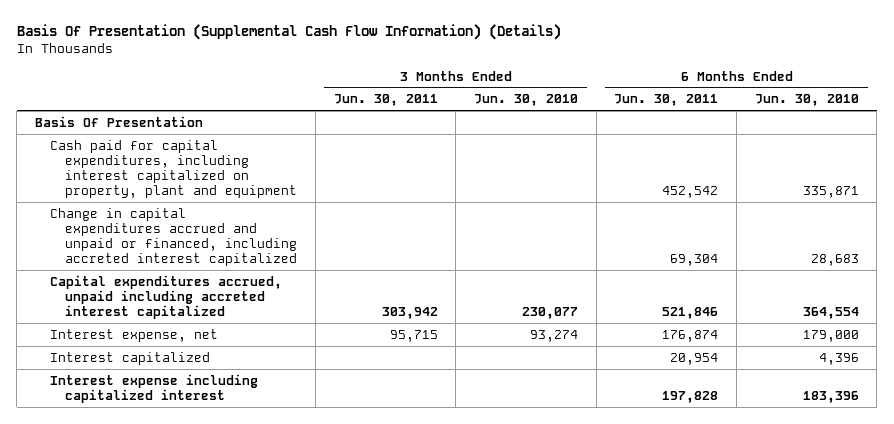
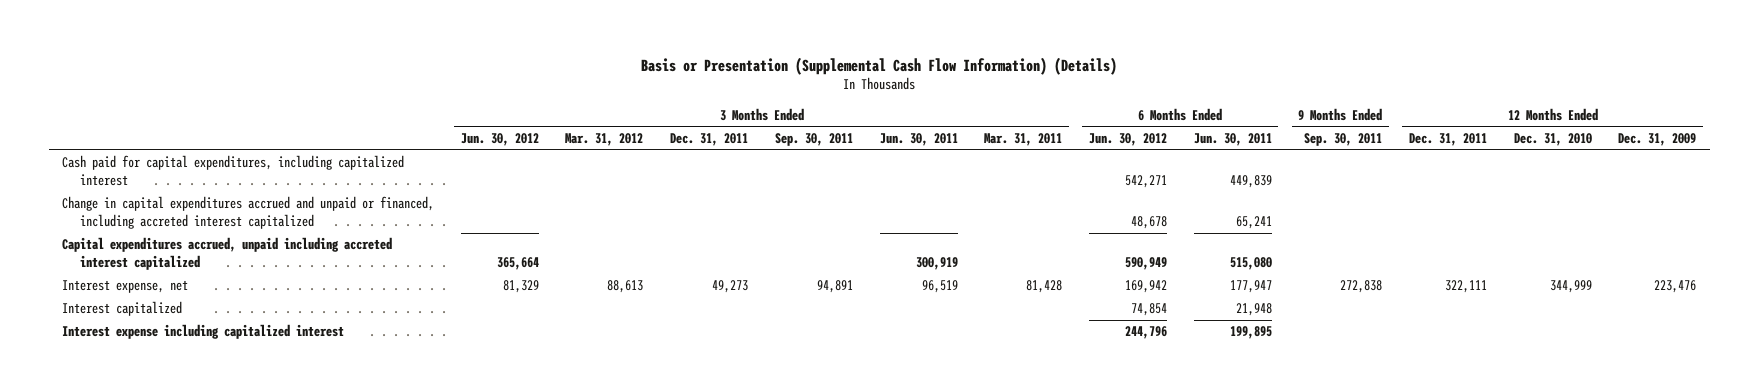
- Basis Of Presentation (Supplemental Cash Flow Information) (Details)
+ Basis or Presentation (Supplemental Cash Flow Information) (Details)
- | 3 Months Ended Jun. 30, 2011 | 3 Months Ended Jun. 30, 2010 | 6 Months Ended Jun. 30, 2011 | 6 Months Ended Jun. 30, 2010
+ | 3 Months Ended Jun. 30, 2012 | 3 Months Ended Mar. 31, 2012 | 3 Months Ended Dec. 31, 2011 | 3 Months Ended Sep. 30, 2011 | 3 Months Ended Jun. 30, 2011 | 3 Months Ended Mar. 31, 2011 | 6 Months Ended Jun. 30, 2012 | 6 Months Ended Jun. 30, 2011 | 9 Months Ended Sep. 30, 2011 | 12 Months Ended Dec. 31, 2011 | 12 Months Ended Dec. 31, 2010 | 12 Months Ended Dec. 31, 2009
- Basis Of Presentation
- Cash paid for capital expenditures, including interest capitalized on property, plant and equipment | | | 452,542 | 335,871
- Change in capital expenditures accrued and unpaid or financed, including accreted interest capitalized | | | 69,304 | 28,683
- Capital expenditures accrued, unpaid including accreted interest capitalized | 303,942 | 230,077 | 521,846 | 364,554
- Interest expense, net | 95,715 | 93,274 | 176,874 | 179,000
- Interest capitalized | | | 20,954 | 4,396
- Interest expense including capitalized interest | | | 197,828 | 183,396
+ Cash paid for capital expenditures, including capitalized interest | | | | | | | 542,271 | 449,839 | | | |
+ Change in capital expenditures accrued and unpaid or financed, including accreted interest capitalized | | | | | | | 48,678 | 65,241 | | | |
+ Capital expenditures accrued, unpaid including accreted interest capitalized | 365,664 | | | | 300,919 | | 590,949 | 515,080 | | | |
+ Interest expense, net | 81,329 | 88,613 | 49,273 | 94,891 | 96,519 | 81,428 | 169,942 | 177,947 | 272,838 | 322,111 | 344,999 | 223,476
+ Interest capitalized | | | | | | | 74,854 | 21,948 | | | |
+ Interest expense including capitalized interest | | | | | | | 244,796 | 199,895 | | | |

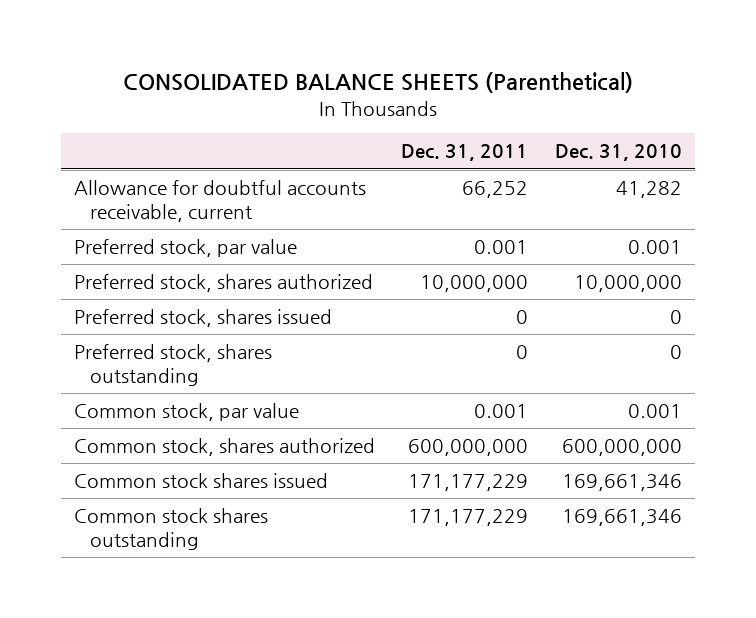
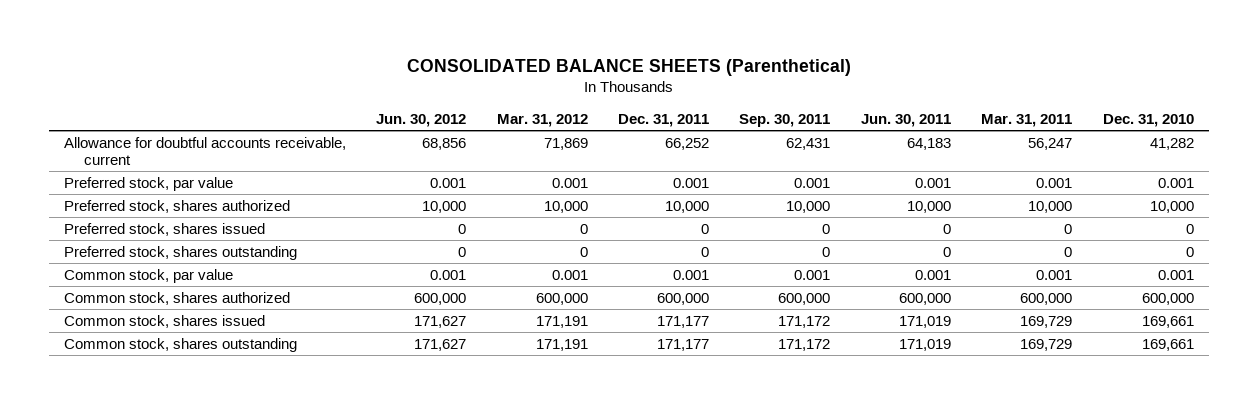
- | Dec. 31, 2011 | Dec. 31, 2010
+ | Jun. 30, 2012 | Mar. 31, 2012 | Dec. 31, 2011 | Sep. 30, 2011 | Jun. 30, 2011 | Mar. 31, 2011 | Dec. 31, 2010
- Preferred stock, shares authorized | 10,000,000 | 10,000,000
+ Preferred stock, shares authorized | 10,000 | 10,000 | 10,000 | 10,000 | 10,000 | 10,000 | 10,000
- Common stock, shares authorized | 600,000,000 | 600,000,000
- Common stock shares issued | 171,177,229 | 169,661,346
- Common stock shares outstanding | 171,177,229 | 169,661,346
+ Common stock, shares authorized | 600,000 | 600,000 | 600,000 | 600,000 | 600,000 | 600,000 | 600,000
+ Common stock, shares issued | 171,627 | 171,191 | 171,177 | 171,172 | 171,019 | 169,729 | 169,661
+ Common stock, shares outstanding | 171,627 | 171,191 | 171,177 | 171,172 | 171,019 | 169,729 | 169,661

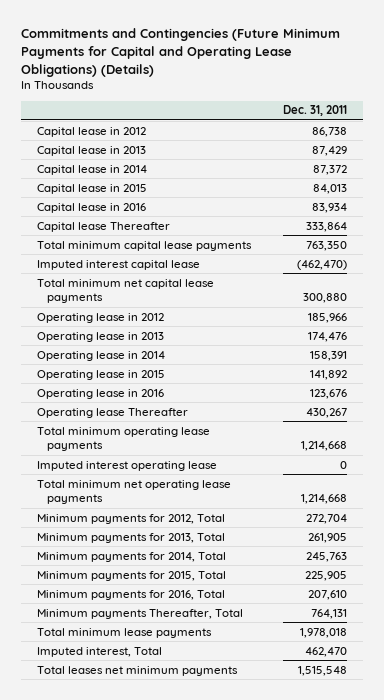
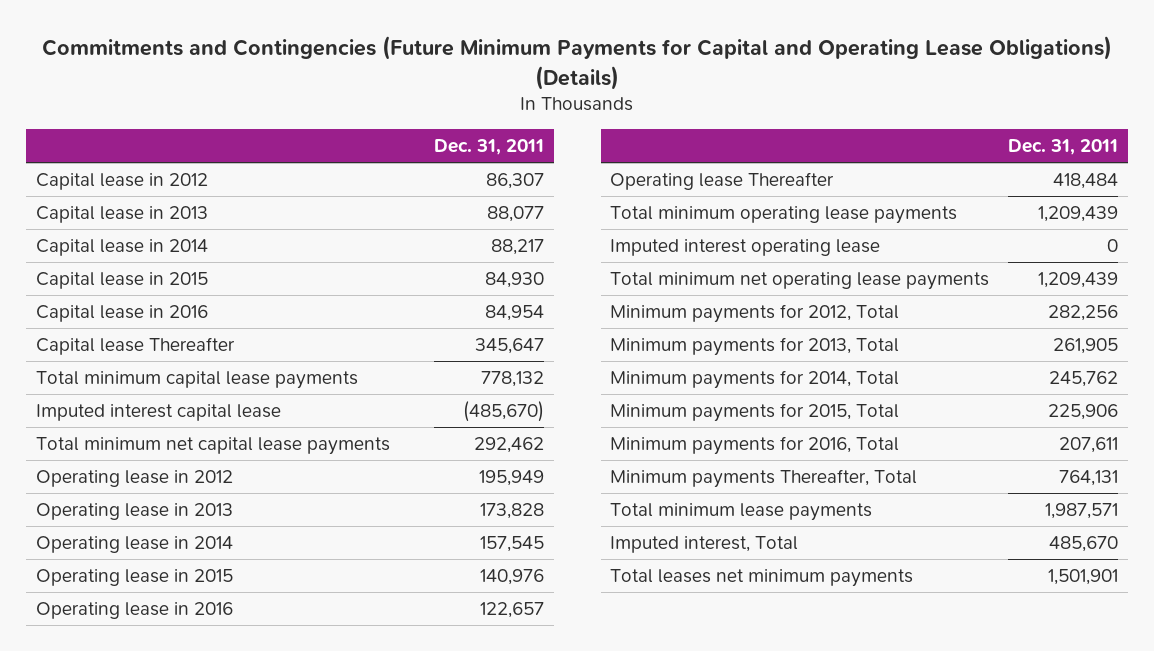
- Capital lease in 2012 | 86,738
- Capital lease in 2013 | 87,429
- Capital lease in 2014 | 87,372
- Capital lease in 2015 | 84,013
- Capital lease in 2016 | 83,934
- Capital lease Thereafter | 333,864
- Total minimum capital lease payments | 763,350
- Imputed interest capital lease | (462,470)
- Total minimum net capital lease payments | 300,880
- Operating lease in 2012 | 185,966
- Operating lease in 2013 | 174,476
- Operating lease in 2014 | 158,391
- Operating lease in 2015 | 141,892
- Operating lease in 2016 | 123,676
- Operating lease Thereafter | 430,267
- Total minimum operating lease payments | 1,214,668
+ Capital lease in 2012 | 86,307
+ Capital lease in 2013 | 88,077
+ Capital lease in 2014 | 88,217
+ Capital lease in 2015 | 84,930
+ Capital lease in 2016 | 84,954
+ Capital lease Thereafter | 345,647
+ Total minimum capital lease payments | 778,132
+ Imputed interest capital lease | (485,670)
+ Total minimum net capital lease payments | 292,462
+ Operating lease in 2012 | 195,949
+ Operating lease in 2013 | 173,828
+ Operating lease in 2014 | 157,545
+ Operating lease in 2015 | 140,976
+ Operating lease in 2016 | 122,657
+ Operating lease Thereafter | 418,484
+ Total minimum operating lease payments | 1,209,439
- Total minimum net operating lease payments | 1,214,668
- Minimum payments for 2012, Total | 272,704
+ Total minimum net operating lease payments | 1,209,439
+ Minimum payments for 2012, Total | 282,256
- Minimum payments for 2014, Total | 245,763
- Minimum payments for 2015, Total | 225,905
- Minimum payments for 2016, Total | 207,610
+ Minimum payments for 2014, Total | 245,762
+ Minimum payments for 2015, Total | 225,906
+ Minimum payments for 2016, Total | 207,611
- Total minimum lease payments | 1,978,018
- Imputed interest, Total | 462,470
- Total leases net minimum payments | 1,515,548
+ Total minimum lease payments | 1,987,571
+ Imputed interest, Total | 485,670
+ Total leases net minimum payments | 1,501,901

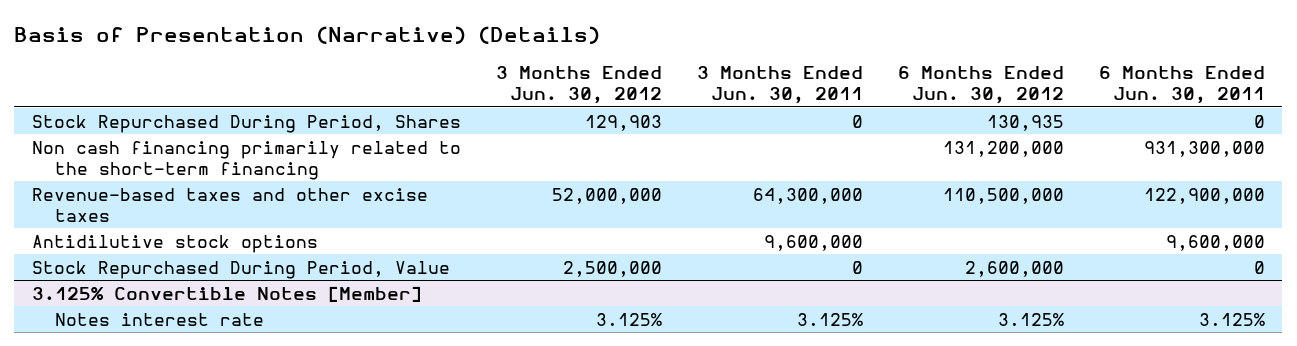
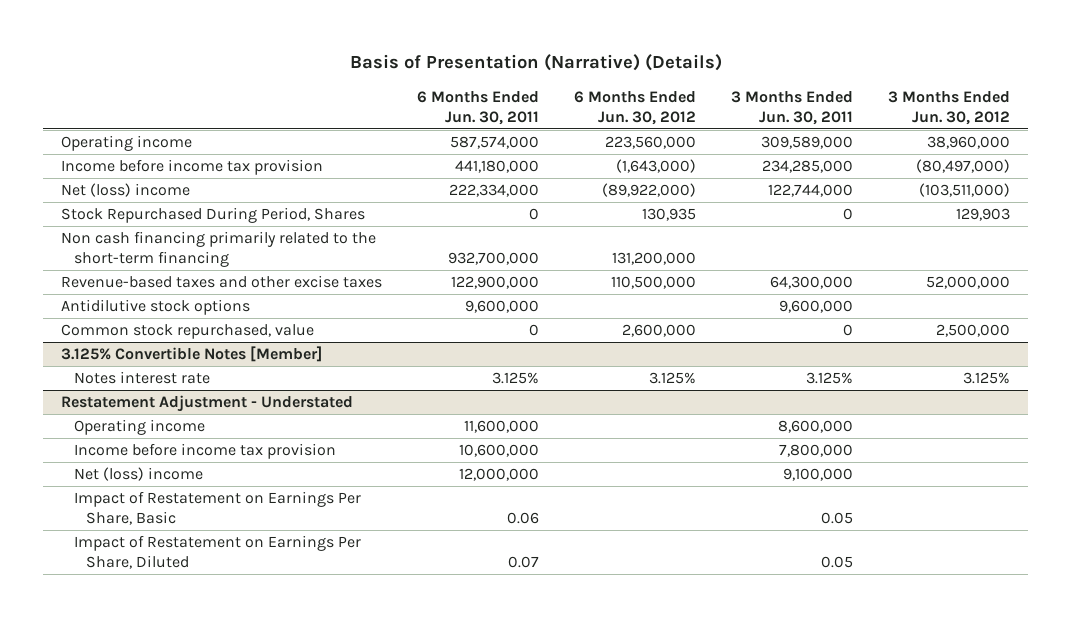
- | 3 Months Ended Jun. 30, 2012 | 3 Months Ended Jun. 30, 2011 | 6 Months Ended Jun. 30, 2012 | 6 Months Ended Jun. 30, 2011
+ | 6 Months Ended Jun. 30, 2011 | 6 Months Ended Jun. 30, 2012 | 3 Months Ended Jun. 30, 2011 | 3 Months Ended Jun. 30, 2012
+ Operating income | 587,574,000 | 223,560,000 | 309,589,000 | 38,960,000
+ Income before income tax provision | 441,180,000 | (1,643,000) | 234,285,000 | (80,497,000)
+ Net (loss) income | 222,334,000 | (89,922,000) | 122,744,000 | (103,511,000)
- Non cash financing primarily related to the short-term financing | | | 131,200,000 | 931,300,000
+ Non cash financing primarily related to the short-term financing | 932,700,000 | 131,200,000 | |
- Stock Repurchased During Period, Value | 2,500,000 | 0 | 2,600,000 | 0
+ Common stock repurchased, value | 0 | 2,600,000 | 0 | 2,500,000
+ Restatement Adjustment - Understated
+ Operating income | 11,600,000 | | 8,600,000 |
+ Income before income tax provision | 10,600,000 | | 7,800,000 |
+ Net (loss) income | 12,000,000 | | 9,100,000 |
+ Impact of Restatement on Earnings Per Share, Basic | 0.06 | | 0.05 |
+ Impact of Restatement on Earnings Per Share, Diluted | 0.07 | | 0.05 |

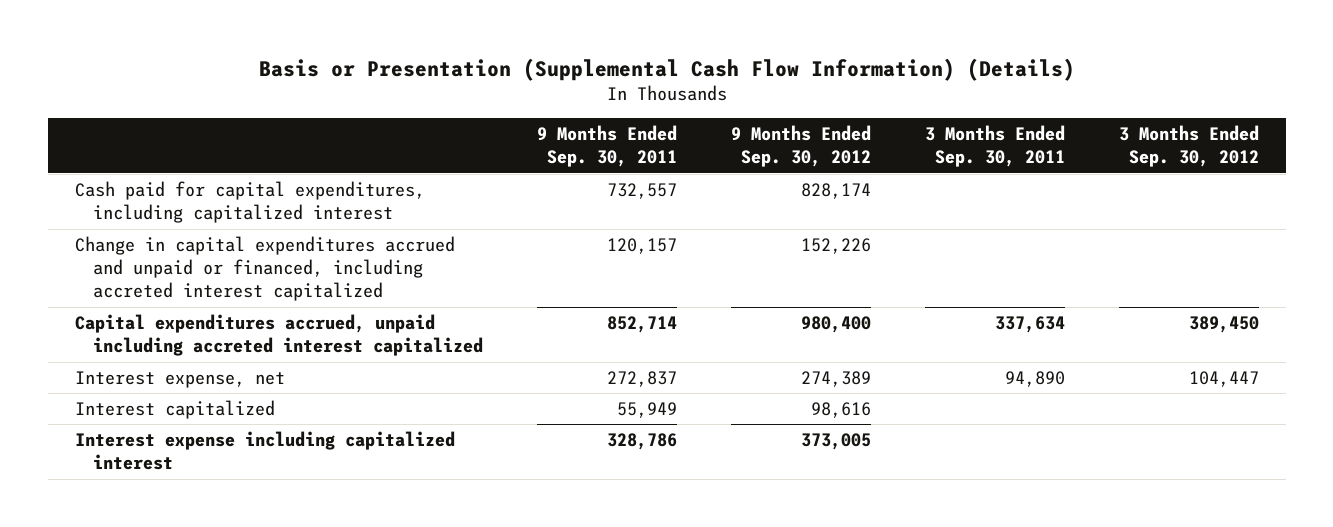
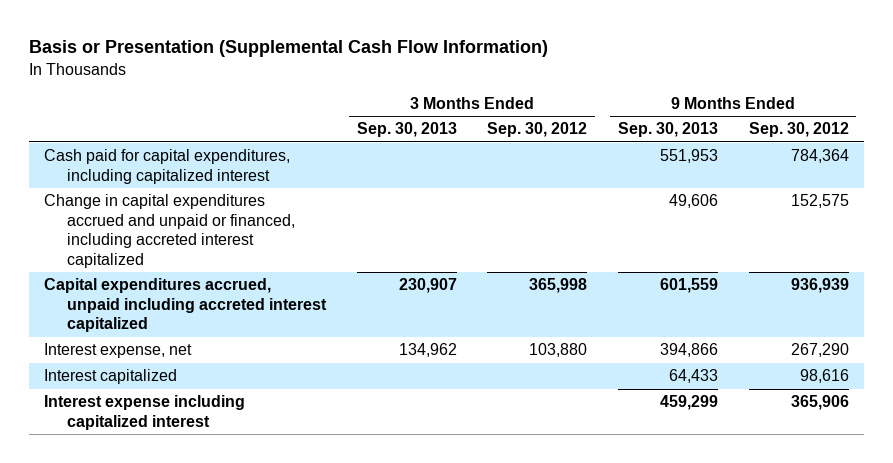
- Basis or Presentation (Supplemental Cash Flow Information) (Details)
+ Basis or Presentation (Supplemental Cash Flow Information)
- | 9 Months Ended Sep. 30, 2011 | 9 Months Ended Sep. 30, 2012 | 3 Months Ended Sep. 30, 2011 | 3 Months Ended Sep. 30, 2012
+ | 3 Months Ended Sep. 30, 2013 | 3 Months Ended Sep. 30, 2012 | 9 Months Ended Sep. 30, 2013 | 9 Months Ended Sep. 30, 2012
- Cash paid for capital expenditures, including capitalized interest | 732,557 | 828,174 | |
- Change in capital expenditures accrued and unpaid or financed, including accreted interest capitalized | 120,157 | 152,226 | |
- Capital expenditures accrued, unpaid including accreted interest capitalized | 852,714 | 980,400 | 337,634 | 389,450
- Interest expense, net | 272,837 | 274,389 | 94,890 | 104,447
+ Cash paid for capital expenditures, including capitalized interest | | | 551,953 | 784,364
+ Change in capital expenditures accrued and unpaid or financed, including accreted interest capitalized | | | 49,606 | 152,575
+ Capital expenditures accrued, unpaid including accreted interest capitalized | 230,907 | 365,998 | 601,559 | 936,939
+ Interest expense, net | 134,962 | 103,880 | 394,866 | 267,290
- Interest expense including capitalized interest | 328,786 | 373,005 | |
+ Interest expense including capitalized interest | | | 459,299 | 365,906

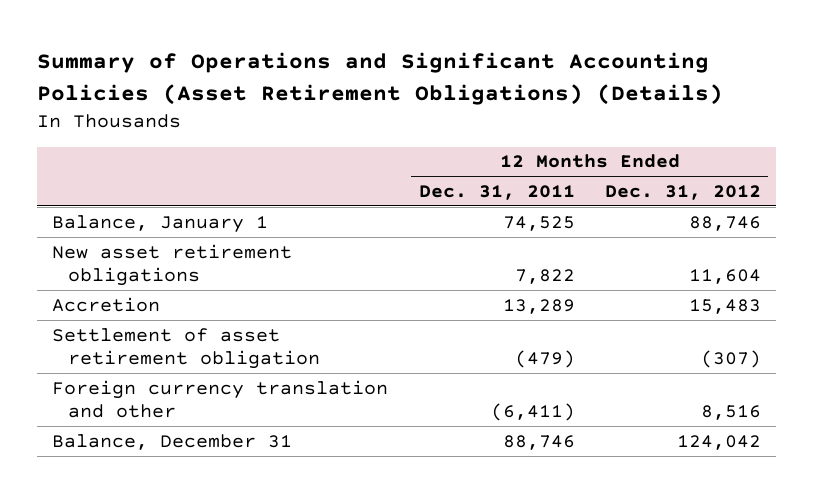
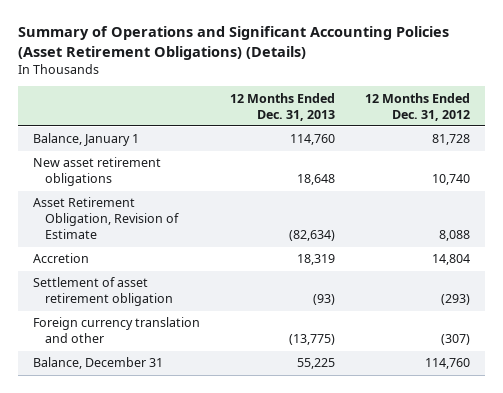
- | 12 Months Ended Dec. 31, 2011 | 12 Months Ended Dec. 31, 2012
+ | 12 Months Ended Dec. 31, 2013 | 12 Months Ended Dec. 31, 2012
- Balance, January 1 | 74,525 | 88,746
- New asset retirement obligations | 7,822 | 11,604
- Accretion | 13,289 | 15,483
- Settlement of asset retirement obligation | (479) | (307)
- Foreign currency translation and other | (6,411) | 8,516
- Balance, December 31 | 88,746 | 124,042
+ Balance, January 1 | 114,760 | 81,728
+ New asset retirement obligations | 18,648 | 10,740
+ Asset Retirement Obligation, Revision of Estimate | (82,634) | 8,088
+ Accretion | 18,319 | 14,804
+ Settlement of asset retirement obligation | (93) | (293)
+ Foreign currency translation and other | (13,775) | (307)
+ Balance, December 31 | 55,225 | 114,760

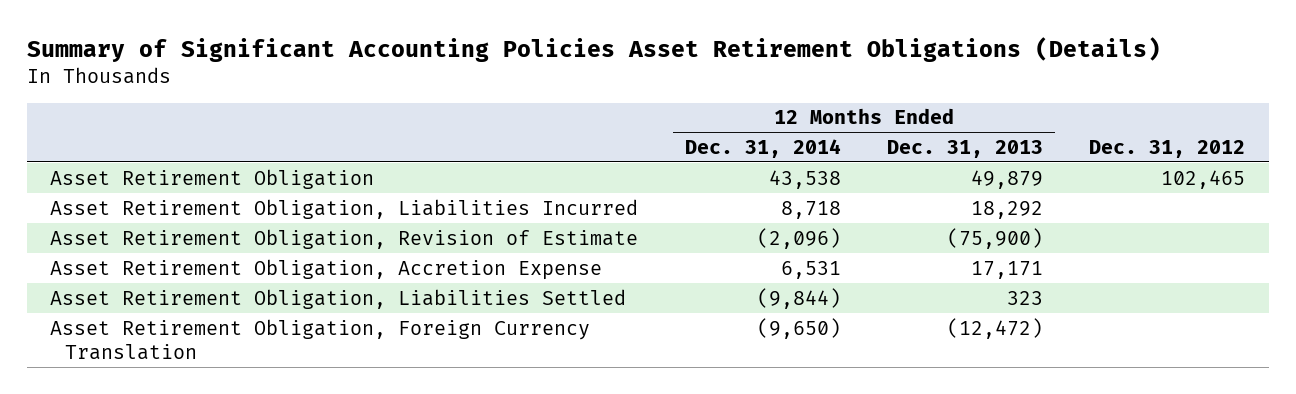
- Summary of Operations and Significant Accounting Policies (Asset Retirement Obligations) (Details)
+ Summary of Significant Accounting Policies Asset Retirement Obligations (Details)
- | 12 Months Ended Dec. 31, 2013 | 12 Months Ended Dec. 31, 2012
+ | 12 Months Ended Dec. 31, 2014 | 12 Months Ended Dec. 31, 2013 | Dec. 31, 2012
- Balance, January 1 | 114,760 | 81,728
- New asset retirement obligations | 18,648 | 10,740
- Asset Retirement Obligation, Revision of Estimate | (82,634) | 8,088
- Accretion | 18,319 | 14,804
- Settlement of asset retirement obligation | (93) | (293)
- Foreign currency translation and other | (13,775) | (307)
- Balance, December 31 | 55,225 | 114,760
+ Asset Retirement Obligation | 43,538 | 49,879 | 102,465
+ Asset Retirement Obligation, Liabilities Incurred | 8,718 | 18,292 |
+ Asset Retirement Obligation, Revision of Estimate | (2,096) | (75,900) |
+ Asset Retirement Obligation, Accretion Expense | 6,531 | 17,171 |
+ Asset Retirement Obligation, Liabilities Settled | (9,844) | 323 |
+ Asset Retirement Obligation, Foreign Currency Translation | (9,650) | (12,472) |

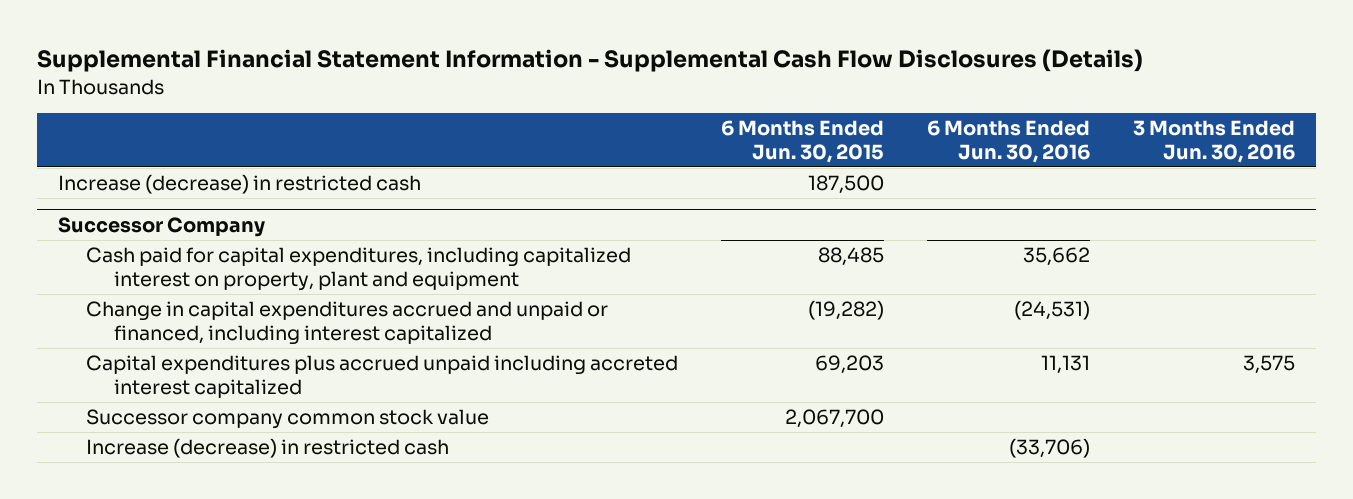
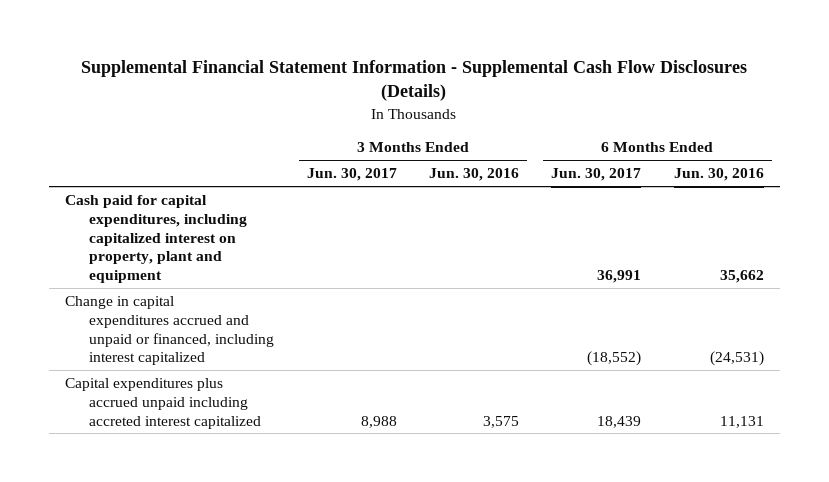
- | 6 Months Ended Jun. 30, 2015 | 6 Months Ended Jun. 30, 2016 | 3 Months Ended Jun. 30, 2016
+ | 3 Months Ended Jun. 30, 2017 | 3 Months Ended Jun. 30, 2016 | 6 Months Ended Jun. 30, 2017 | 6 Months Ended Jun. 30, 2016
- Increase (decrease) in restricted cash | 187,500 | |
- Successor Company
- Successor company common stock value | 2,067,700 | |
- Increase (decrease) in restricted cash | | (33,706) |

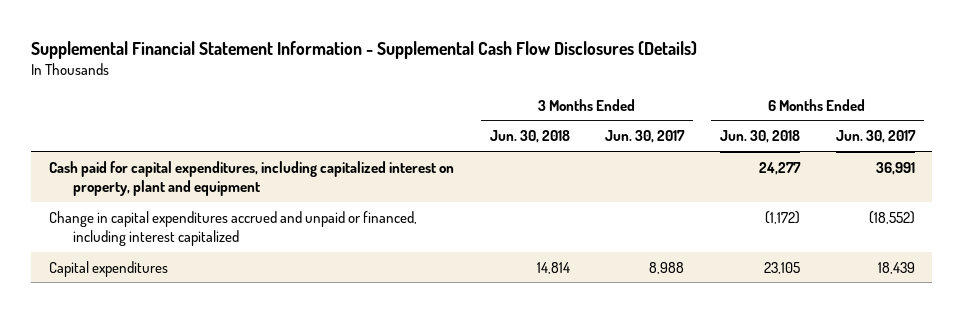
- | 3 Months Ended Jun. 30, 2017 | 3 Months Ended Jun. 30, 2016 | 6 Months Ended Jun. 30, 2017 | 6 Months Ended Jun. 30, 2016
+ | 3 Months Ended Jun. 30, 2018 | 3 Months Ended Jun. 30, 2017 | 6 Months Ended Jun. 30, 2018 | 6 Months Ended Jun. 30, 2017
- Capital expenditures plus accrued unpaid including accreted interest capitalized | 8,988 | 3,575 | 18,439 | 11,131
+ Capital expenditures | 14,814 | 8,988 | 23,105 | 18,439

